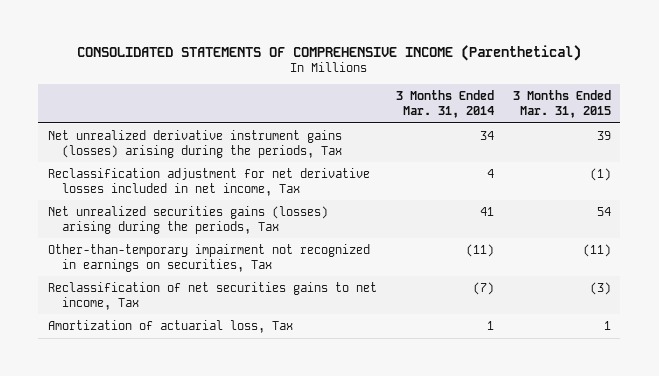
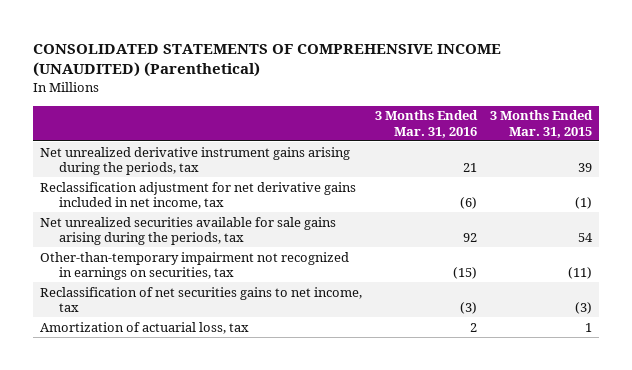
- CONSOLIDATED STATEMENTS OF COMPREHENSIVE INCOME (Parenthetical)
+ CONSOLIDATED STATEMENTS OF COMPREHENSIVE INCOME (UNAUDITED) (Parenthetical)
- | 3 Months Ended Mar. 31, 2014 | 3 Months Ended Mar. 31, 2015
+ | 3 Months Ended Mar. 31, 2016 | 3 Months Ended Mar. 31, 2015
- Net unrealized derivative instrument gains (losses) arising during the periods, Tax | 34 | 39
- Reclassification adjustment for net derivative losses included in net income, Tax | 4 | (1)
- Net unrealized securities gains (losses) arising during the periods, Tax | 41 | 54
- Other-than-temporary impairment not recognized in earnings on securities, Tax | (11) | (11)
- Reclassification of net securities gains to net income, Tax | (7) | (3)
- Amortization of actuarial loss, Tax | 1 | 1
+ Net unrealized derivative instrument gains arising during the periods, tax | 21 | 39
+ Reclassification adjustment for net derivative gains included in net income, tax | (6) | (1)
+ Net unrealized securities available for sale gains arising during the periods, tax | 92 | 54
+ Other-than-temporary impairment not recognized in earnings on securities, tax | (15) | (11)
+ Reclassification of net securities gains to net income, tax | (3) | (3)
+ Amortization of actuarial loss, tax | 2 | 1

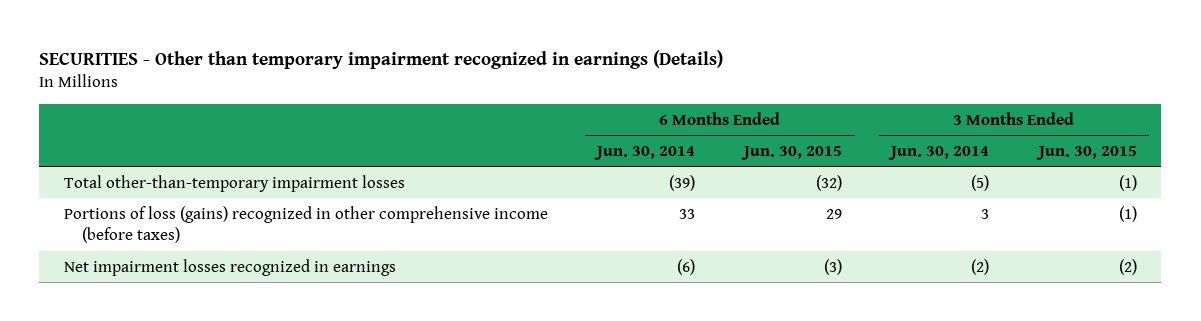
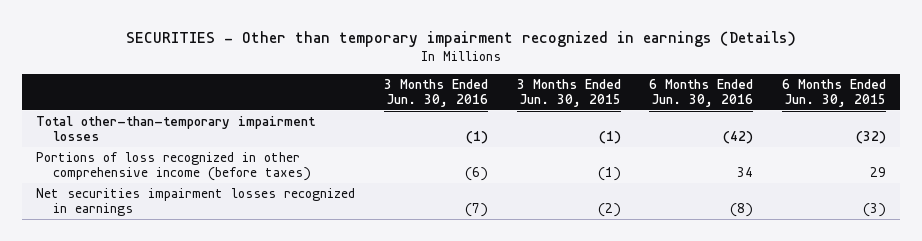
- | 6 Months Ended Jun. 30, 2014 | 6 Months Ended Jun. 30, 2015 | 3 Months Ended Jun. 30, 2014 | 3 Months Ended Jun. 30, 2015
+ | 3 Months Ended Jun. 30, 2016 | 3 Months Ended Jun. 30, 2015 | 6 Months Ended Jun. 30, 2016 | 6 Months Ended Jun. 30, 2015
- Portions of loss (gains) recognized in other comprehensive income (before taxes) | 33 | 29 | 3 | (1)
- Net impairment losses recognized in earnings | (6) | (3) | (2) | (2)
+ Portions of loss recognized in other comprehensive income (before taxes) | (6) | (1) | 34 | 29
+ Net securities impairment losses recognized in earnings | (7) | (2) | (8) | (3)

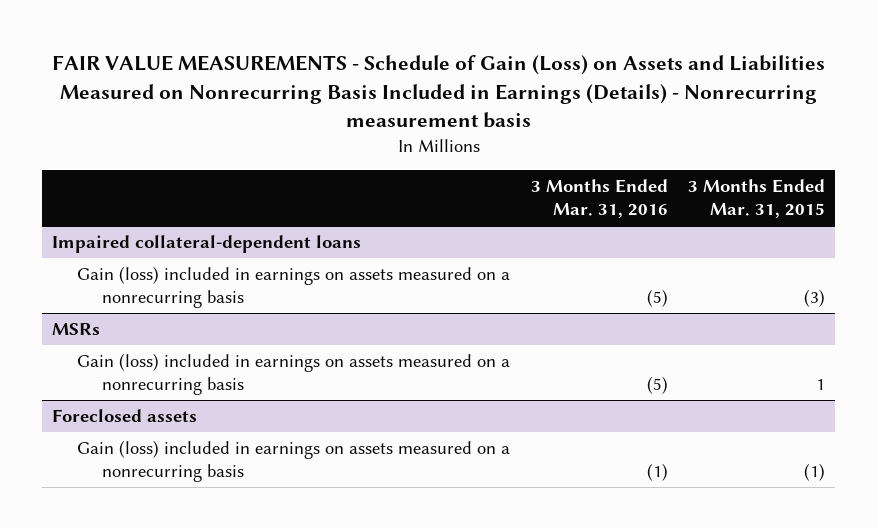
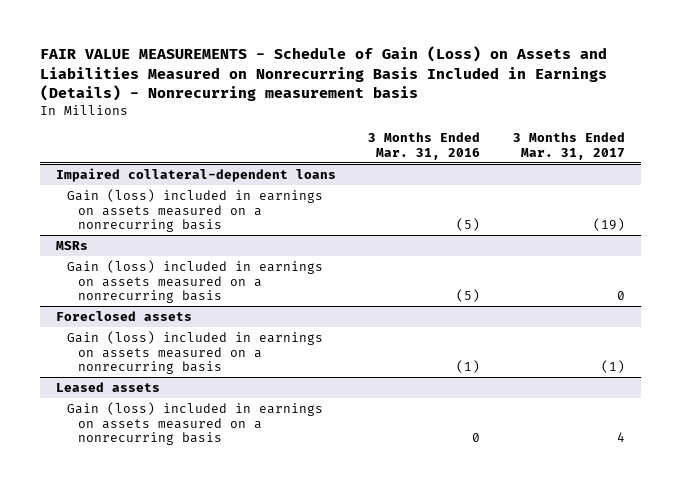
- | 3 Months Ended Mar. 31, 2016 | 3 Months Ended Mar. 31, 2015
+ | 3 Months Ended Mar. 31, 2016 | 3 Months Ended Mar. 31, 2017
+ Leased assets
+ Gain (loss) included in earnings on assets measured on a nonrecurring basis | 0 | 4

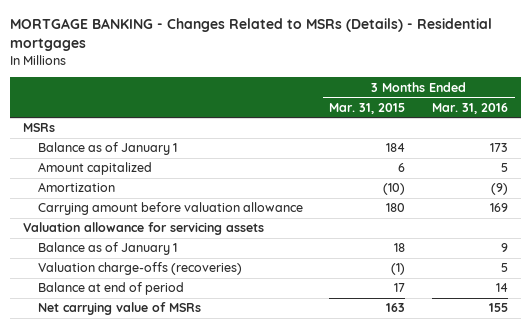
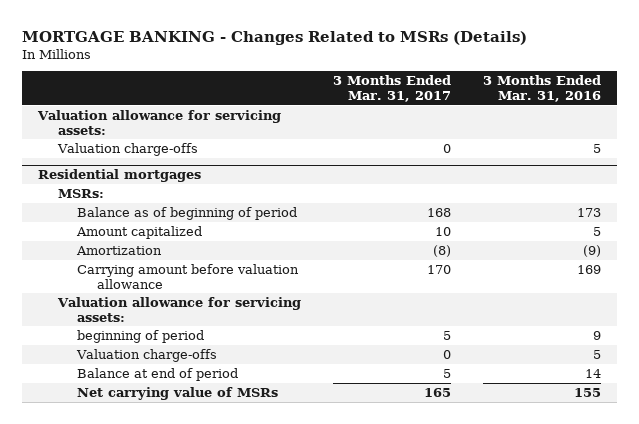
- MORTGAGE BANKING - Changes Related to MSRs (Details) - Residential mortgages
+ MORTGAGE BANKING - Changes Related to MSRs (Details)
- | 3 Months Ended Mar. 31, 2015 | 3 Months Ended Mar. 31, 2016
+ | 3 Months Ended Mar. 31, 2017 | 3 Months Ended Mar. 31, 2016
- MSRs
- Balance as of January 1 | 184 | 173
+ Valuation allowance for servicing assets:
+ Valuation charge-offs | 0 | 5
+ Residential mortgages
+ MSRs:
+ Balance as of beginning of period | 168 | 173
- Valuation allowance for servicing assets
- Balance as of January 1 | 18 | 9
- Valuation charge-offs (recoveries) | (1) | 5
+ Valuation allowance for servicing assets:
+ beginning of period | 5 | 9
+ Valuation charge-offs | 0 | 5

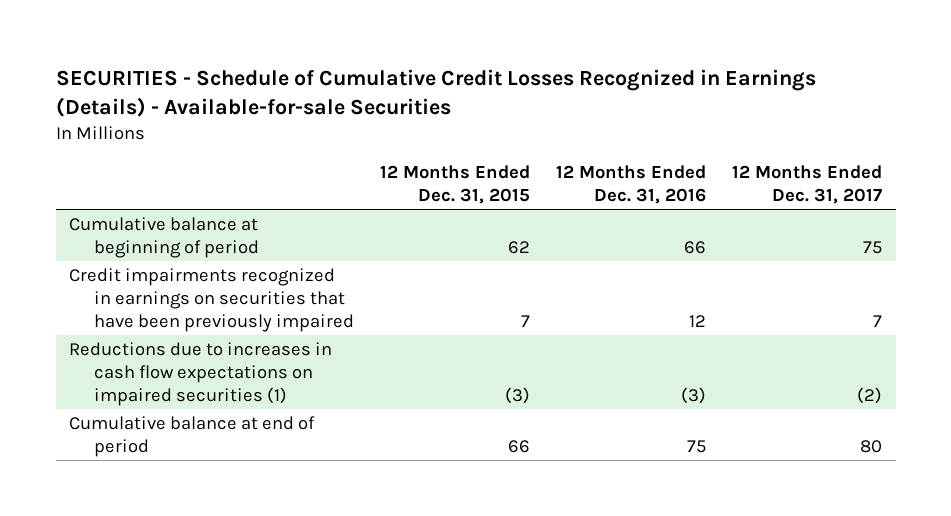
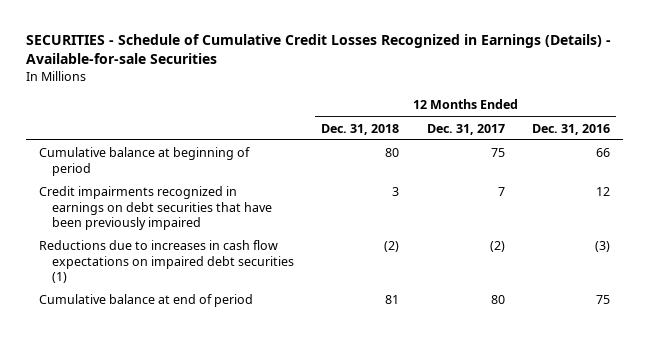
- | 12 Months Ended Dec. 31, 2015 | 12 Months Ended Dec. 31, 2016 | 12 Months Ended Dec. 31, 2017
+ | 12 Months Ended Dec. 31, 2018 | 12 Months Ended Dec. 31, 2017 | 12 Months Ended Dec. 31, 2016
- Credit impairments recognized in earnings on securities that have been previously impaired | 7 | 12 | 7
- Reductions due to increases in cash flow expectations on impaired securities (1) | (3) | (3) | (2)
+ Credit impairments recognized in earnings on debt securities that have been previously impaired | 3 | 7 | 12
+ Reductions due to increases in cash flow expectations on impaired debt securities (1) | (2) | (2) | (3)

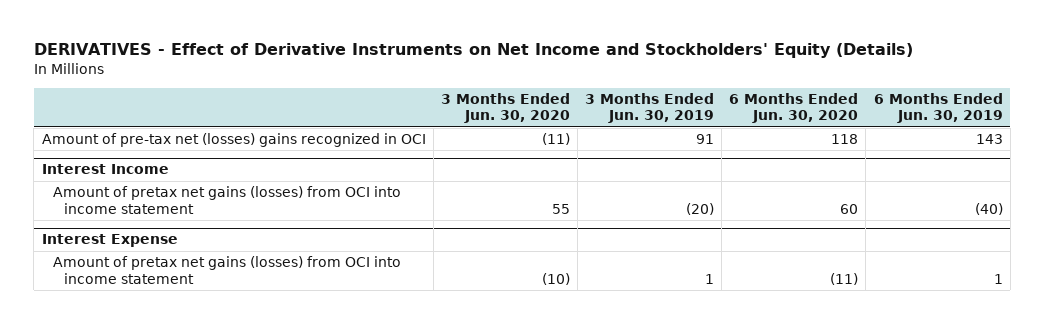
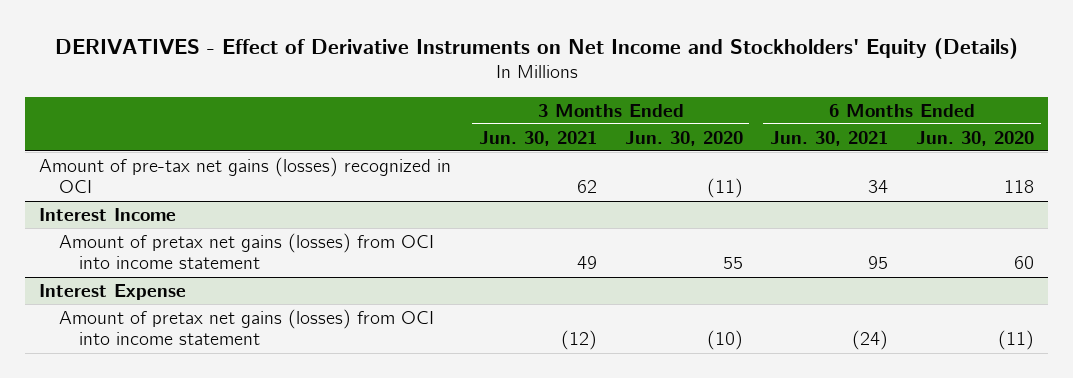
- | 3 Months Ended Jun. 30, 2020 | 3 Months Ended Jun. 30, 2019 | 6 Months Ended Jun. 30, 2020 | 6 Months Ended Jun. 30, 2019
+ | 3 Months Ended Jun. 30, 2021 | 3 Months Ended Jun. 30, 2020 | 6 Months Ended Jun. 30, 2021 | 6 Months Ended Jun. 30, 2020
- Amount of pre-tax net (losses) gains recognized in OCI | (11) | 91 | 118 | 143
+ Amount of pre-tax net gains (losses) recognized in OCI | 62 | (11) | 34 | 118

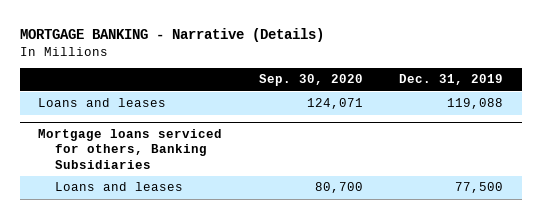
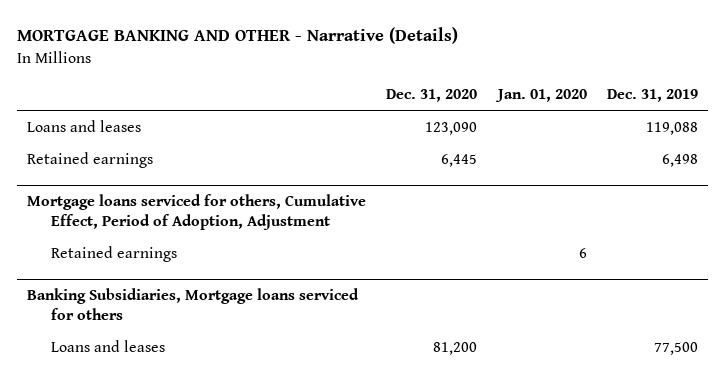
- MORTGAGE BANKING - Narrative (Details)
+ MORTGAGE BANKING AND OTHER - Narrative (Details)
- | Sep. 30, 2020 | Dec. 31, 2019
+ | Dec. 31, 2020 | Jan. 01, 2020 | Dec. 31, 2019
- Mortgage loans serviced for others, Banking Subsidiaries
+ Retained earnings | 6,445 | | 6,498
+ Mortgage loans serviced for others, Cumulative Effect, Period of Adoption, Adjustment
+ Retained earnings | | 6 |
+ Banking Subsidiaries, Mortgage loans serviced for others

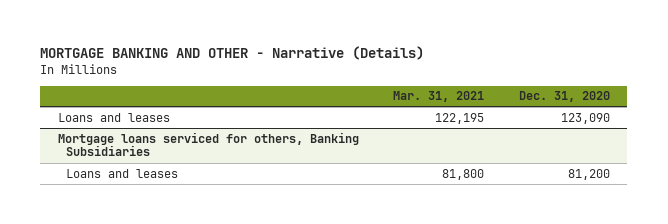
- | Dec. 31, 2020 | Jan. 01, 2020 | Dec. 31, 2019
+ | Mar. 31, 2021 | Dec. 31, 2020
- Retained earnings | 6,445 | | 6,498
- Mortgage loans serviced for others, Cumulative Effect, Period of Adoption, Adjustment
- Retained earnings | | 6 |
- Banking Subsidiaries, Mortgage loans serviced for others
+ Mortgage loans serviced for others, Banking Subsidiaries

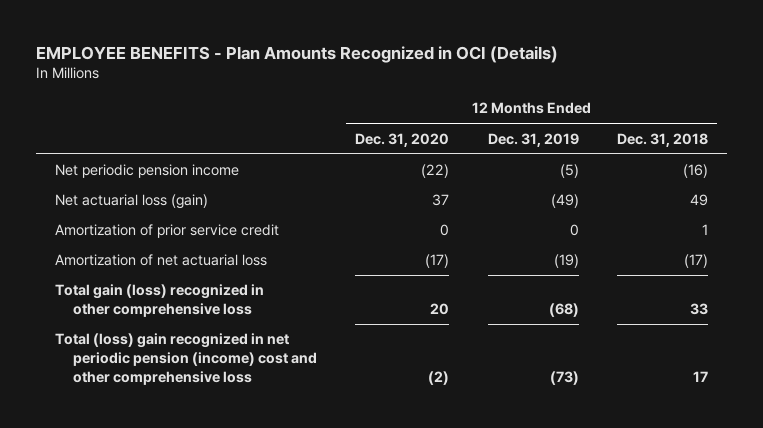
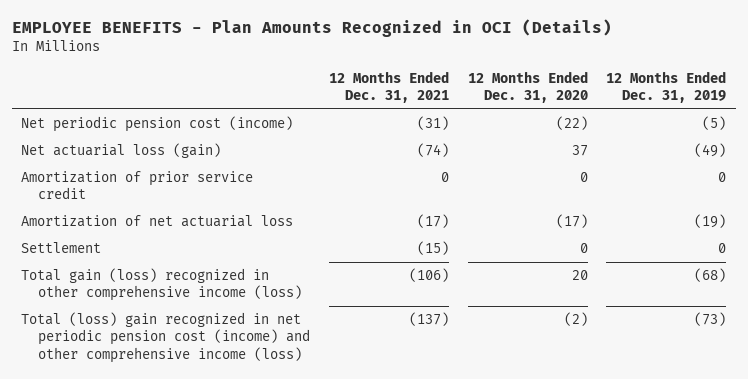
- | 12 Months Ended Dec. 31, 2020 | 12 Months Ended Dec. 31, 2019 | 12 Months Ended Dec. 31, 2018
+ | 12 Months Ended Dec. 31, 2021 | 12 Months Ended Dec. 31, 2020 | 12 Months Ended Dec. 31, 2019
- Net periodic pension income | (22) | (5) | (16)
+ Net periodic pension cost (income) | (31) | (22) | (5)
- Total gain (loss) recognized in other comprehensive loss | 20 | (68) | 33
- Total (loss) gain recognized in net periodic pension (income) cost and other comprehensive loss | (2) | (73) | 17
+ Settlement | (15) | 0 | 0
+ Total gain (loss) recognized in other comprehensive income (loss) | (106) | 20 | (68)
+ Total (loss) gain recognized in net periodic pension cost (income) and other comprehensive income (loss) | (137) | (2) | (73)

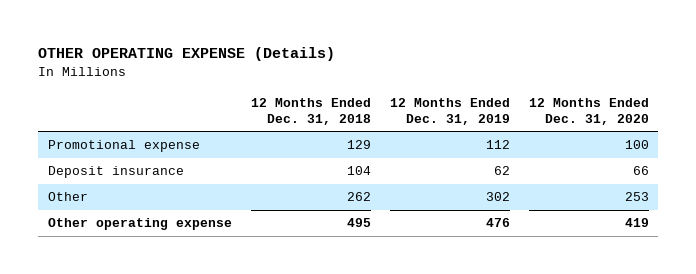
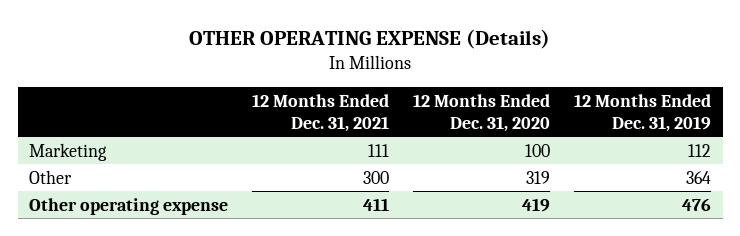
- | 12 Months Ended Dec. 31, 2018 | 12 Months Ended Dec. 31, 2019 | 12 Months Ended Dec. 31, 2020
+ | 12 Months Ended Dec. 31, 2021 | 12 Months Ended Dec. 31, 2020 | 12 Months Ended Dec. 31, 2019
- Promotional expense | 129 | 112 | 100
- Deposit insurance | 104 | 62 | 66
- Other | 262 | 302 | 253
+ Marketing | 111 | 100 | 112
+ Other | 300 | 319 | 364

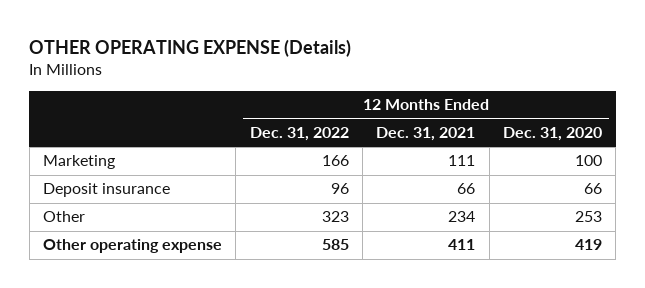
- | 12 Months Ended Dec. 31, 2021 | 12 Months Ended Dec. 31, 2020 | 12 Months Ended Dec. 31, 2019
+ | 12 Months Ended Dec. 31, 2022 | 12 Months Ended Dec. 31, 2021 | 12 Months Ended Dec. 31, 2020
- Other | 300 | 319 | 364
+ Deposit insurance | 96 | 66 | 66
+ Other | 323 | 234 | 253

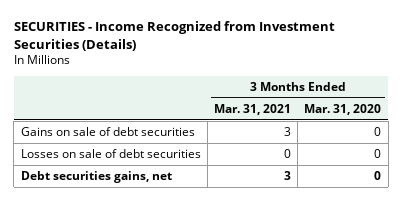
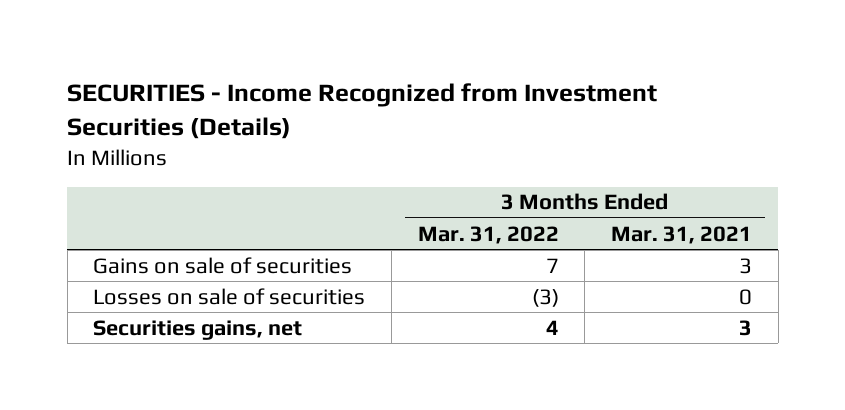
- | 3 Months Ended Mar. 31, 2021 | 3 Months Ended Mar. 31, 2020
+ | 3 Months Ended Mar. 31, 2022 | 3 Months Ended Mar. 31, 2021
- Gains on sale of debt securities | 3 | 0
- Losses on sale of debt securities | 0 | 0
- Debt securities gains, net | 3 | 0
+ Gains on sale of securities | 7 | 3
+ Losses on sale of securities | (3) | 0
+ Securities gains, net | 4 | 3

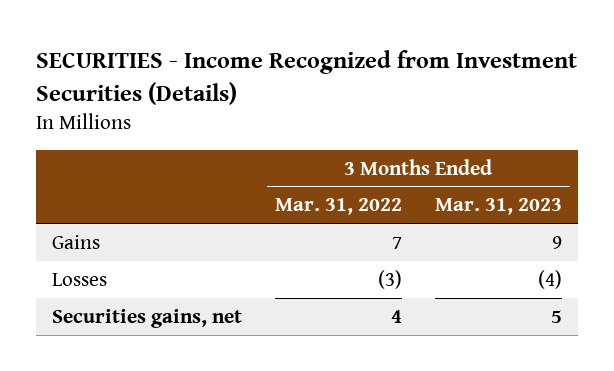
- | 3 Months Ended Mar. 31, 2022 | 3 Months Ended Mar. 31, 2021
+ | 3 Months Ended Mar. 31, 2022 | 3 Months Ended Mar. 31, 2023
- Gains on sale of securities | 7 | 3
- Losses on sale of securities | (3) | 0
+ Gains | 7 | 9
+ Losses | (3) | (4)

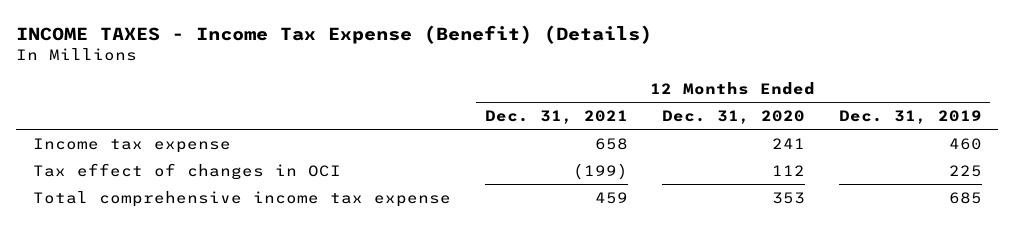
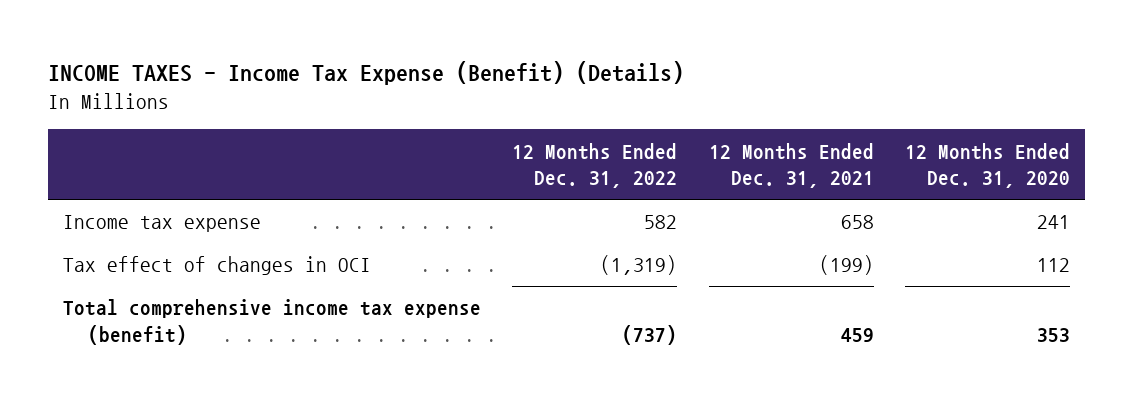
- | 12 Months Ended Dec. 31, 2021 | 12 Months Ended Dec. 31, 2020 | 12 Months Ended Dec. 31, 2019
+ | 12 Months Ended Dec. 31, 2022 | 12 Months Ended Dec. 31, 2021 | 12 Months Ended Dec. 31, 2020
- Total comprehensive income tax expense | 459 | 353 | 685
+ Total comprehensive income tax expense (benefit) | (737) | 459 | 353

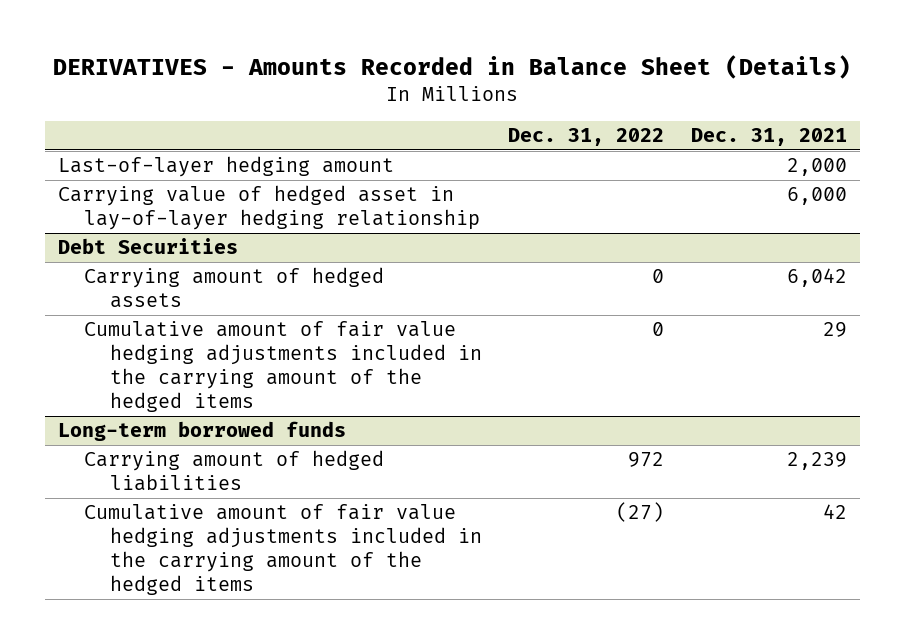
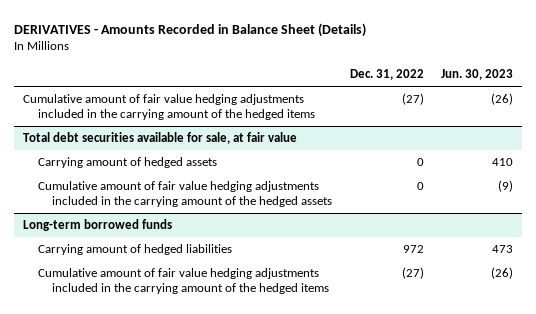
- | Dec. 31, 2022 | Dec. 31, 2021
+ | Dec. 31, 2022 | Jun. 30, 2023
- Last-of-layer hedging amount | | 2,000
- Carrying value of hedged asset in lay-of-layer hedging relationship | | 6,000
- Debt Securities
+ Cumulative amount of fair value hedging adjustments included in the carrying amount of the hedged items | (27) | (26)
+ Total debt securities available for sale, at fair value
- Cumulative amount of fair value hedging adjustments included in the carrying amount of the hedged items | 0 | 29
+ Cumulative amount of fair value hedging adjustments included in the carrying amount of the hedged assets | 0 | (9)

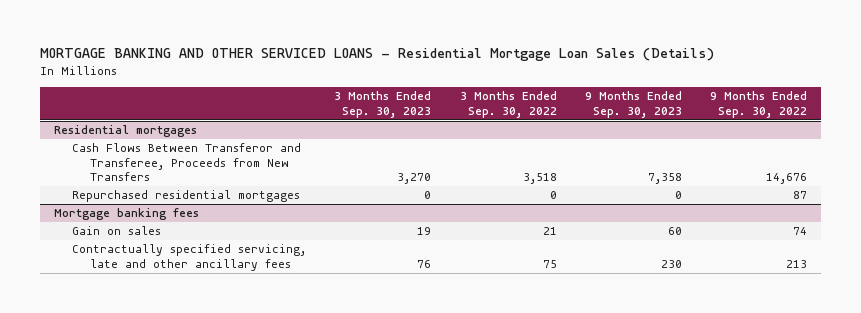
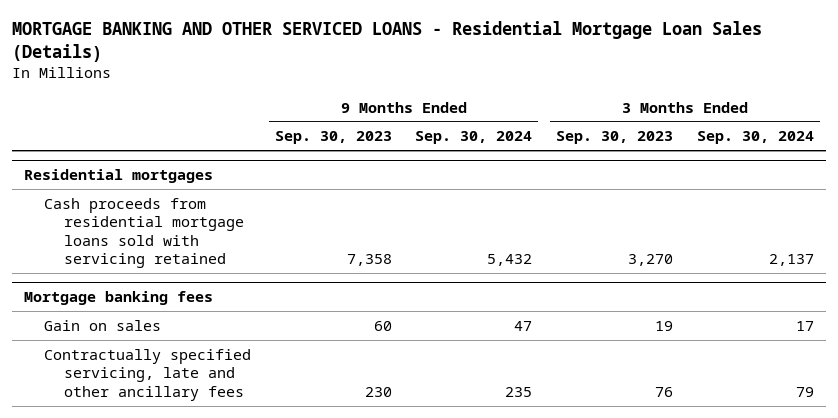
- | 3 Months Ended Sep. 30, 2023 | 3 Months Ended Sep. 30, 2022 | 9 Months Ended Sep. 30, 2023 | 9 Months Ended Sep. 30, 2022
+ | 9 Months Ended Sep. 30, 2023 | 9 Months Ended Sep. 30, 2024 | 3 Months Ended Sep. 30, 2023 | 3 Months Ended Sep. 30, 2024
@ Residential mortgages
- Cash Flows Between Transferor and Transferee, Proceeds from New Transfers | 3,270 | 3,518 | 7,358 | 14,676
- Repurchased residential mortgages | 0 | 0 | 0 | 87
+ Cash proceeds from residential mortgage loans sold with servicing retained | 7,358 | 5,432 | 3,270 | 2,137

